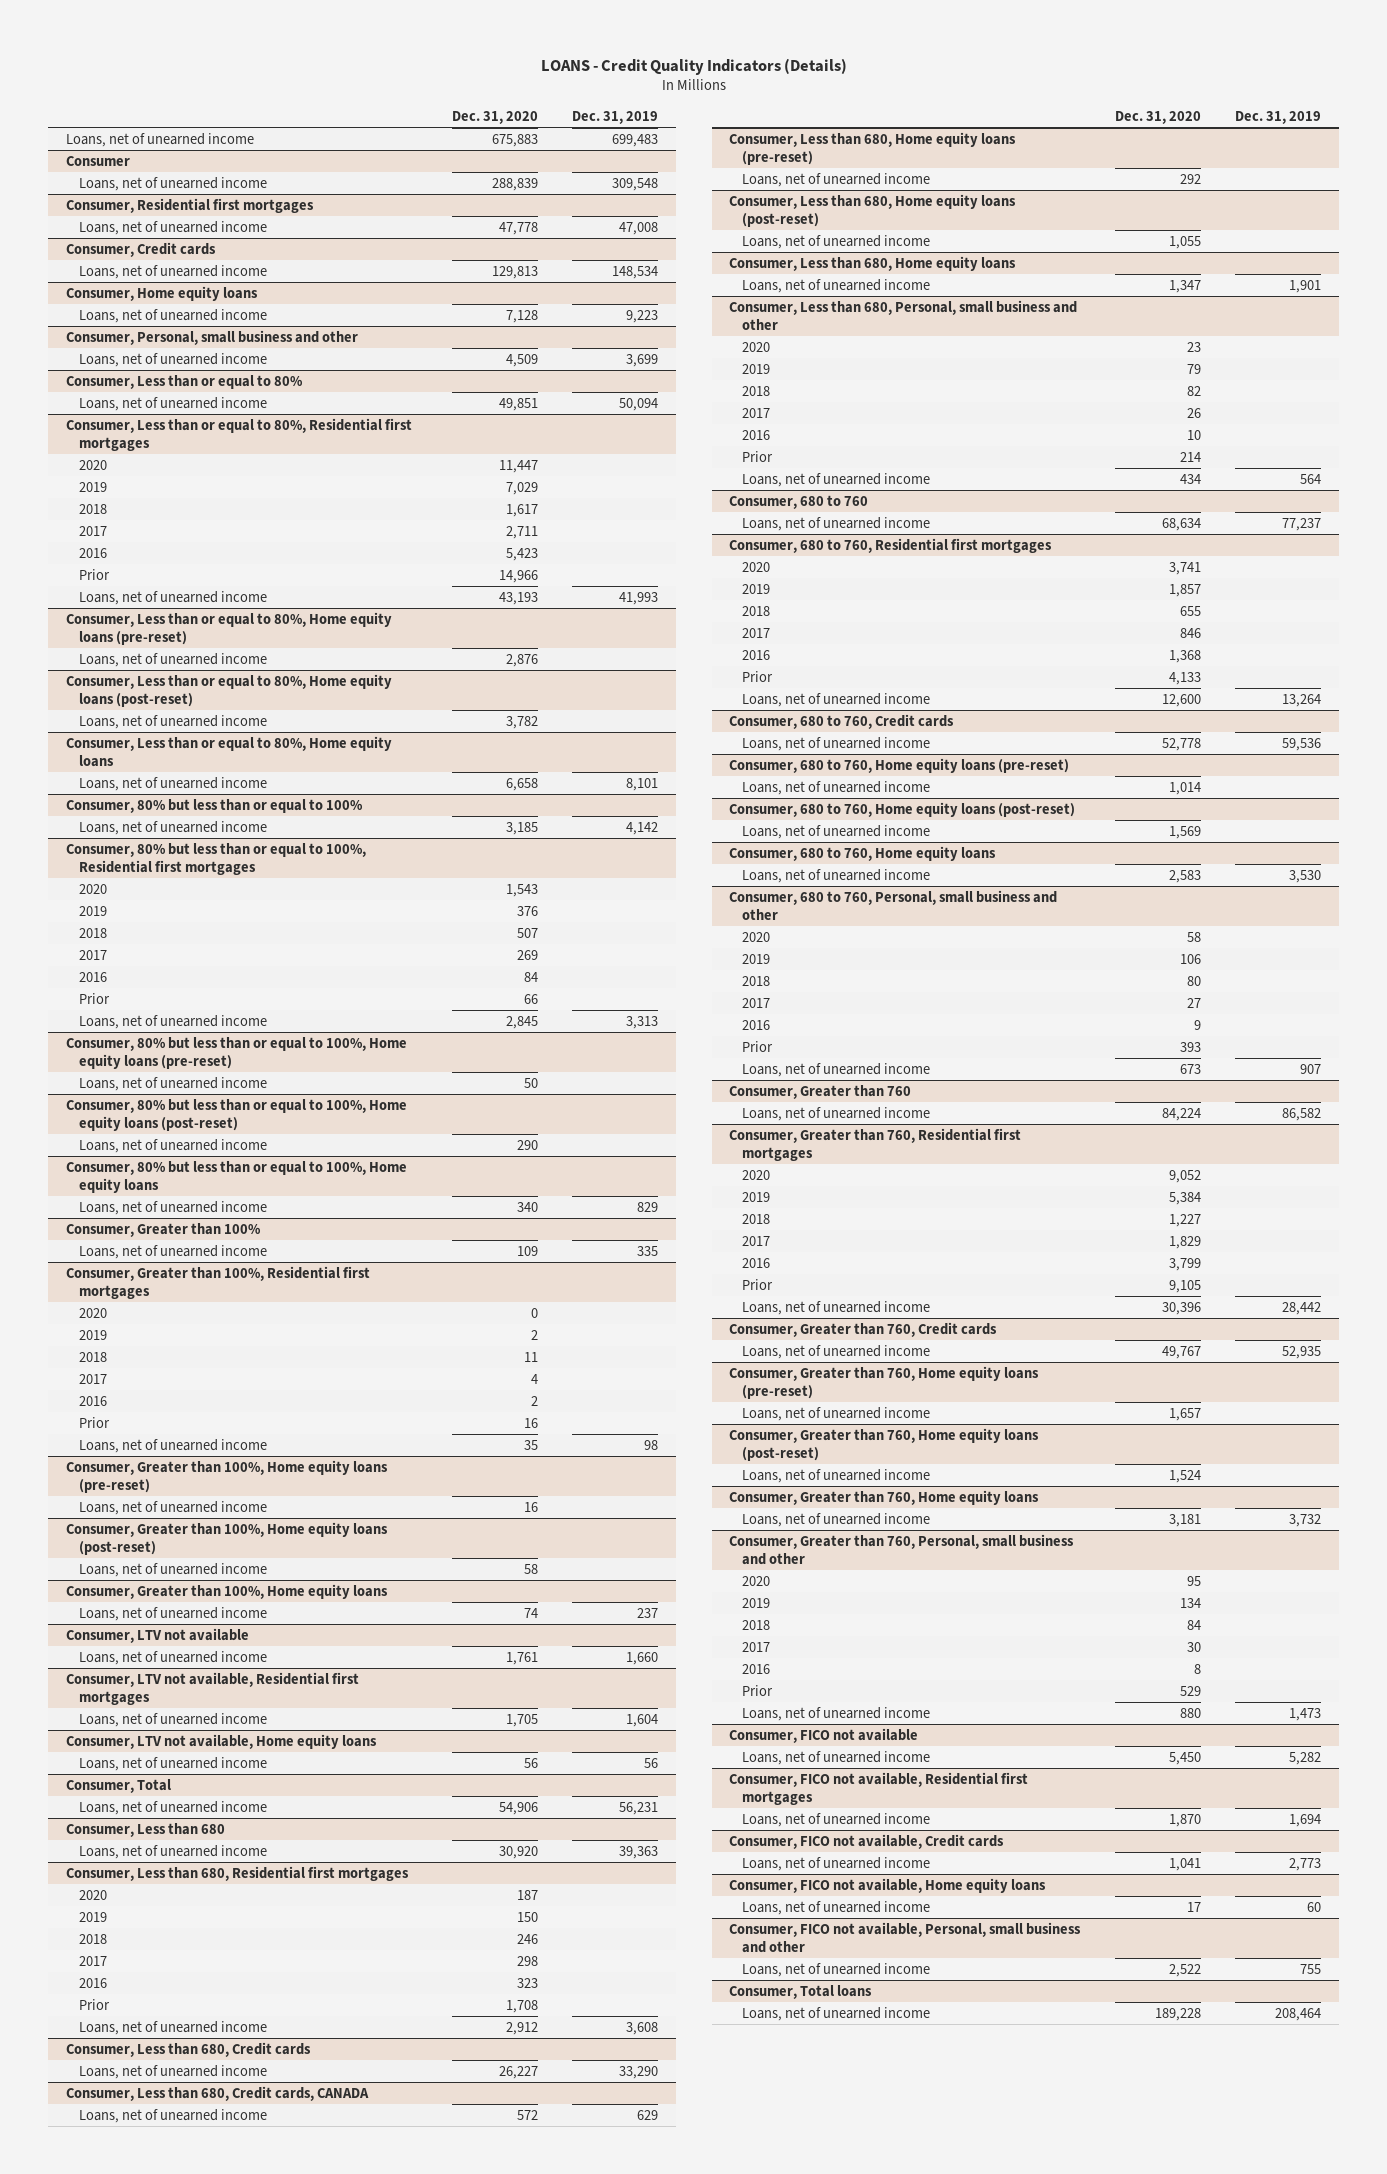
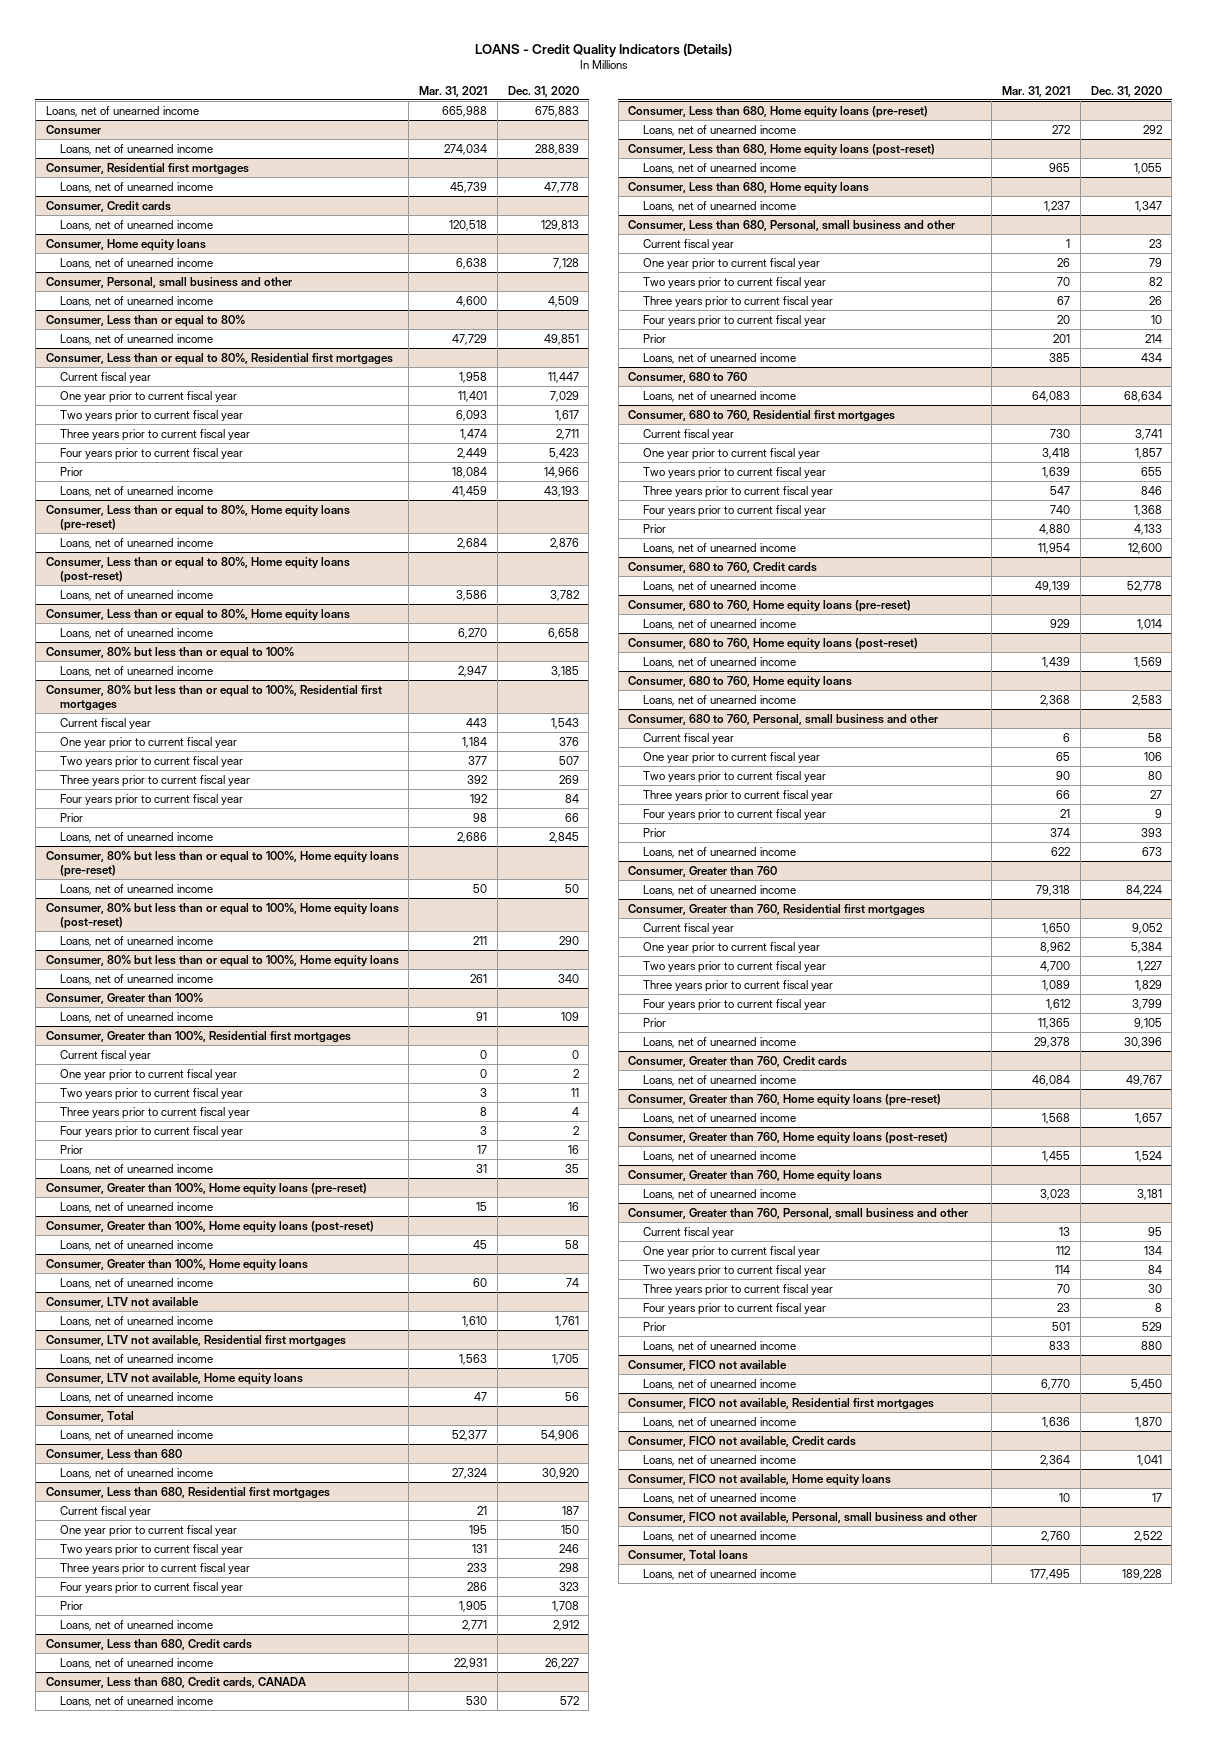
- | Dec. 31, 2020 | Dec. 31, 2019
+ | Mar. 31, 2021 | Dec. 31, 2020
@ Consumer, Less than or equal to 80%, Residential first mortgages
- 2020 | 11,447 |
- 2019 | 7,029 |
- 2018 | 1,617 |
- 2017 | 2,711 |
- 2016 | 5,423 |
+ Current fiscal year | 1,958 | 11,447
+ One year prior to current fiscal year | 11,401 | 7,029
+ Two years prior to current fiscal year | 6,093 | 1,617
+ Three years prior to current fiscal year | 1,474 | 2,711
+ Four years prior to current fiscal year | 2,449 | 5,423
@ Consumer, 80% but less than or equal to 100%, Residential first mortgages
- 2020 | 1,543 |
- 2019 | 376 |
- 2018 | 507 |
- 2017 | 269 |
- 2016 | 84 |
+ Current fiscal year | 443 | 1,543
+ One year prior to current fiscal year | 1,184 | 376
+ Two years prior to current fiscal year | 377 | 507
+ Three years prior to current fiscal year | 392 | 269
+ Four years prior to current fiscal year | 192 | 84
@ Consumer, Greater than 100%, Residential first mortgages
- 2020 | 0 |
- 2019 | 2 |
- 2018 | 11 |
- 2017 | 4 |
- 2016 | 2 |
+ Current fiscal year | 0 | 0
+ One year prior to current fiscal year | 0 | 2
+ Two years prior to current fiscal year | 3 | 11
+ Three years prior to current fiscal year | 8 | 4
+ Four years prior to current fiscal year | 3 | 2
@ Consumer, Less than 680, Residential first mortgages
- 2020 | 187 |
- 2019 | 150 |
- 2018 | 246 |
- 2017 | 298 |
- 2016 | 323 |
+ Current fiscal year | 21 | 187
+ One year prior to current fiscal year | 195 | 150
+ Two years prior to current fiscal year | 131 | 246
+ Three years prior to current fiscal year | 233 | 298
+ Four years prior to current fiscal year | 286 | 323
@ Consumer, Less than 680, Personal, small business and other
- 2020 | 23 |
- 2019 | 79 |
- 2018 | 82 |
- 2017 | 26 |
- 2016 | 10 |
+ Current fiscal year | 1 | 23
+ One year prior to current fiscal year | 26 | 79
+ Two years prior to current fiscal year | 70 | 82
+ Three years prior to current fiscal year | 67 | 26
+ Four years prior to current fiscal year | 20 | 10
@ Consumer, 680 to 760, Residential first mortgages
- 2020 | 3,741 |
- 2019 | 1,857 |
- 2018 | 655 |
- 2017 | 846 |
- 2016 | 1,368 |
+ Current fiscal year | 730 | 3,741
+ One year prior to current fiscal year | 3,418 | 1,857
+ Two years prior to current fiscal year | 1,639 | 655
+ Three years prior to current fiscal year | 547 | 846
+ Four years prior to current fiscal year | 740 | 1,368
@ Consumer, 680 to 760, Personal, small business and other
- 2020 | 58 |
- 2019 | 106 |
- 2018 | 80 |
- 2017 | 27 |
- 2016 | 9 |
+ Current fiscal year | 6 | 58
+ One year prior to current fiscal year | 65 | 106
+ Two years prior to current fiscal year | 90 | 80
+ Three years prior to current fiscal year | 66 | 27
+ Four years prior to current fiscal year | 21 | 9
@ Consumer, Greater than 760, Residential first mortgages
- 2020 | 9,052 |
- 2019 | 5,384 |
- 2018 | 1,227 |
- 2017 | 1,829 |
- 2016 | 3,799 |
+ Current fiscal year | 1,650 | 9,052
+ One year prior to current fiscal year | 8,962 | 5,384
+ Two years prior to current fiscal year | 4,700 | 1,227
+ Three years prior to current fiscal year | 1,089 | 1,829
+ Four years prior to current fiscal year | 1,612 | 3,799
@ Consumer, Greater than 760, Personal, small business and other
- 2020 | 95 |
- 2019 | 134 |
- 2018 | 84 |
- 2017 | 30 |
- 2016 | 8 |
+ Current fiscal year | 13 | 95
+ One year prior to current fiscal year | 112 | 134
+ Two years prior to current fiscal year | 114 | 84
+ Three years prior to current fiscal year | 70 | 30
+ Four years prior to current fiscal year | 23 | 8

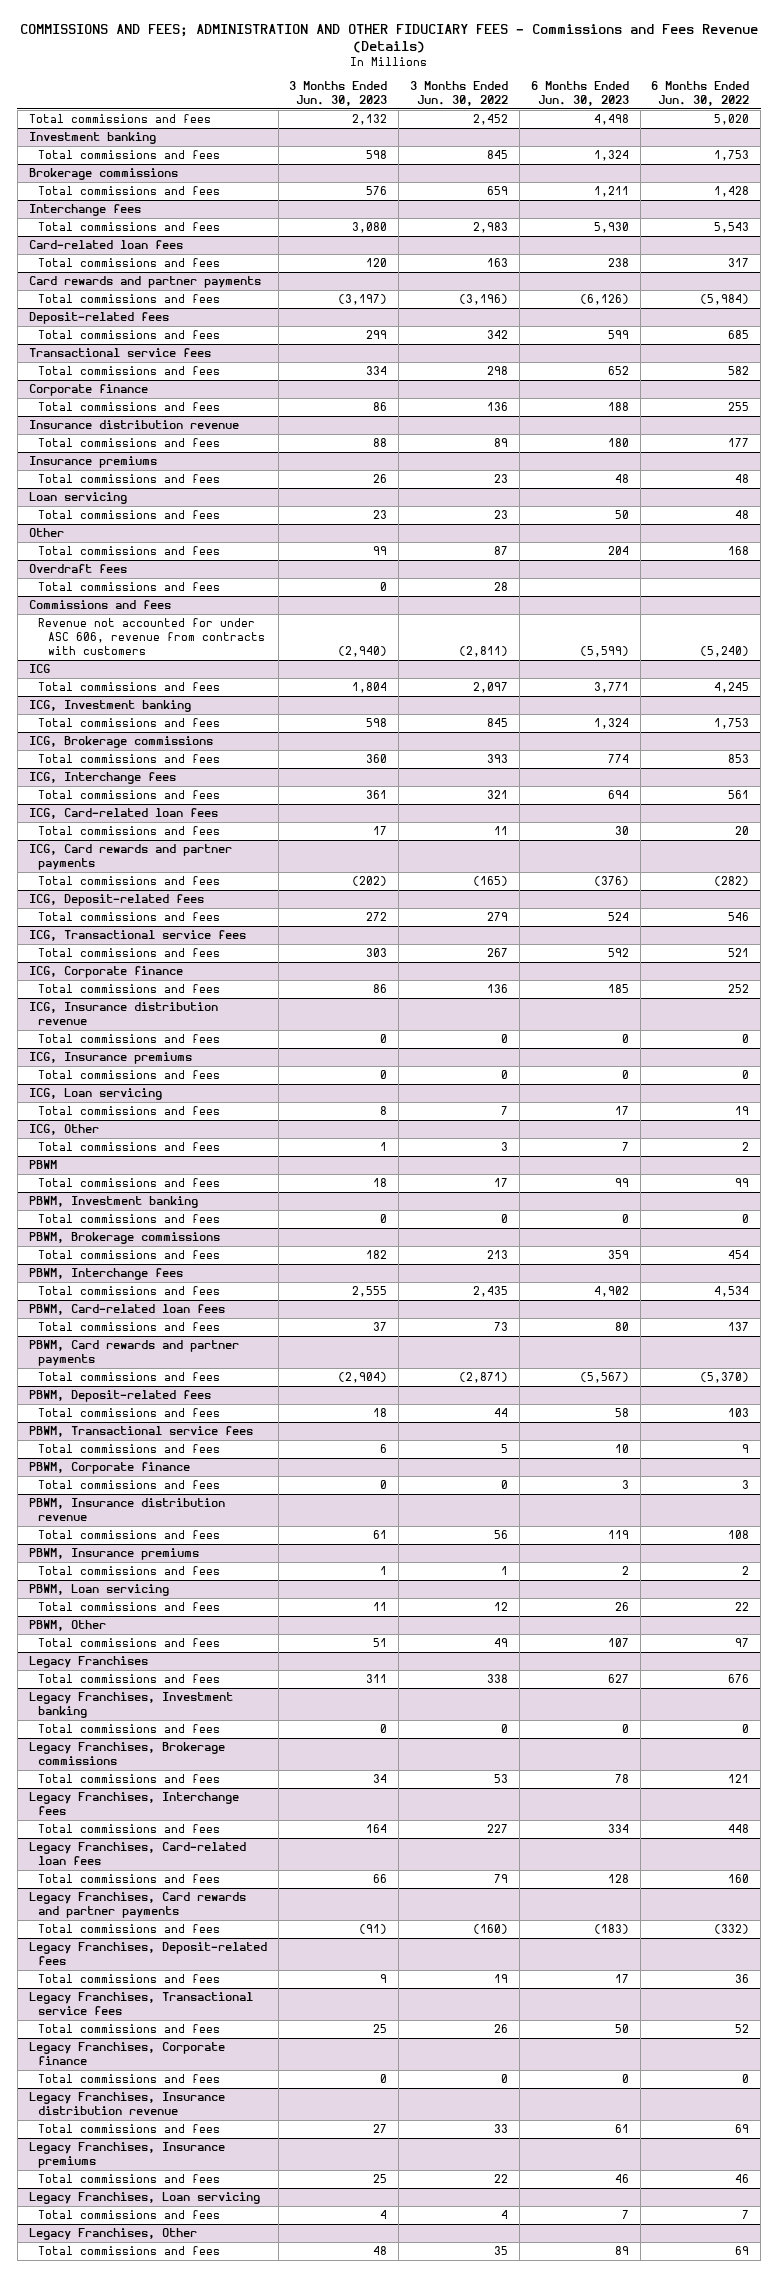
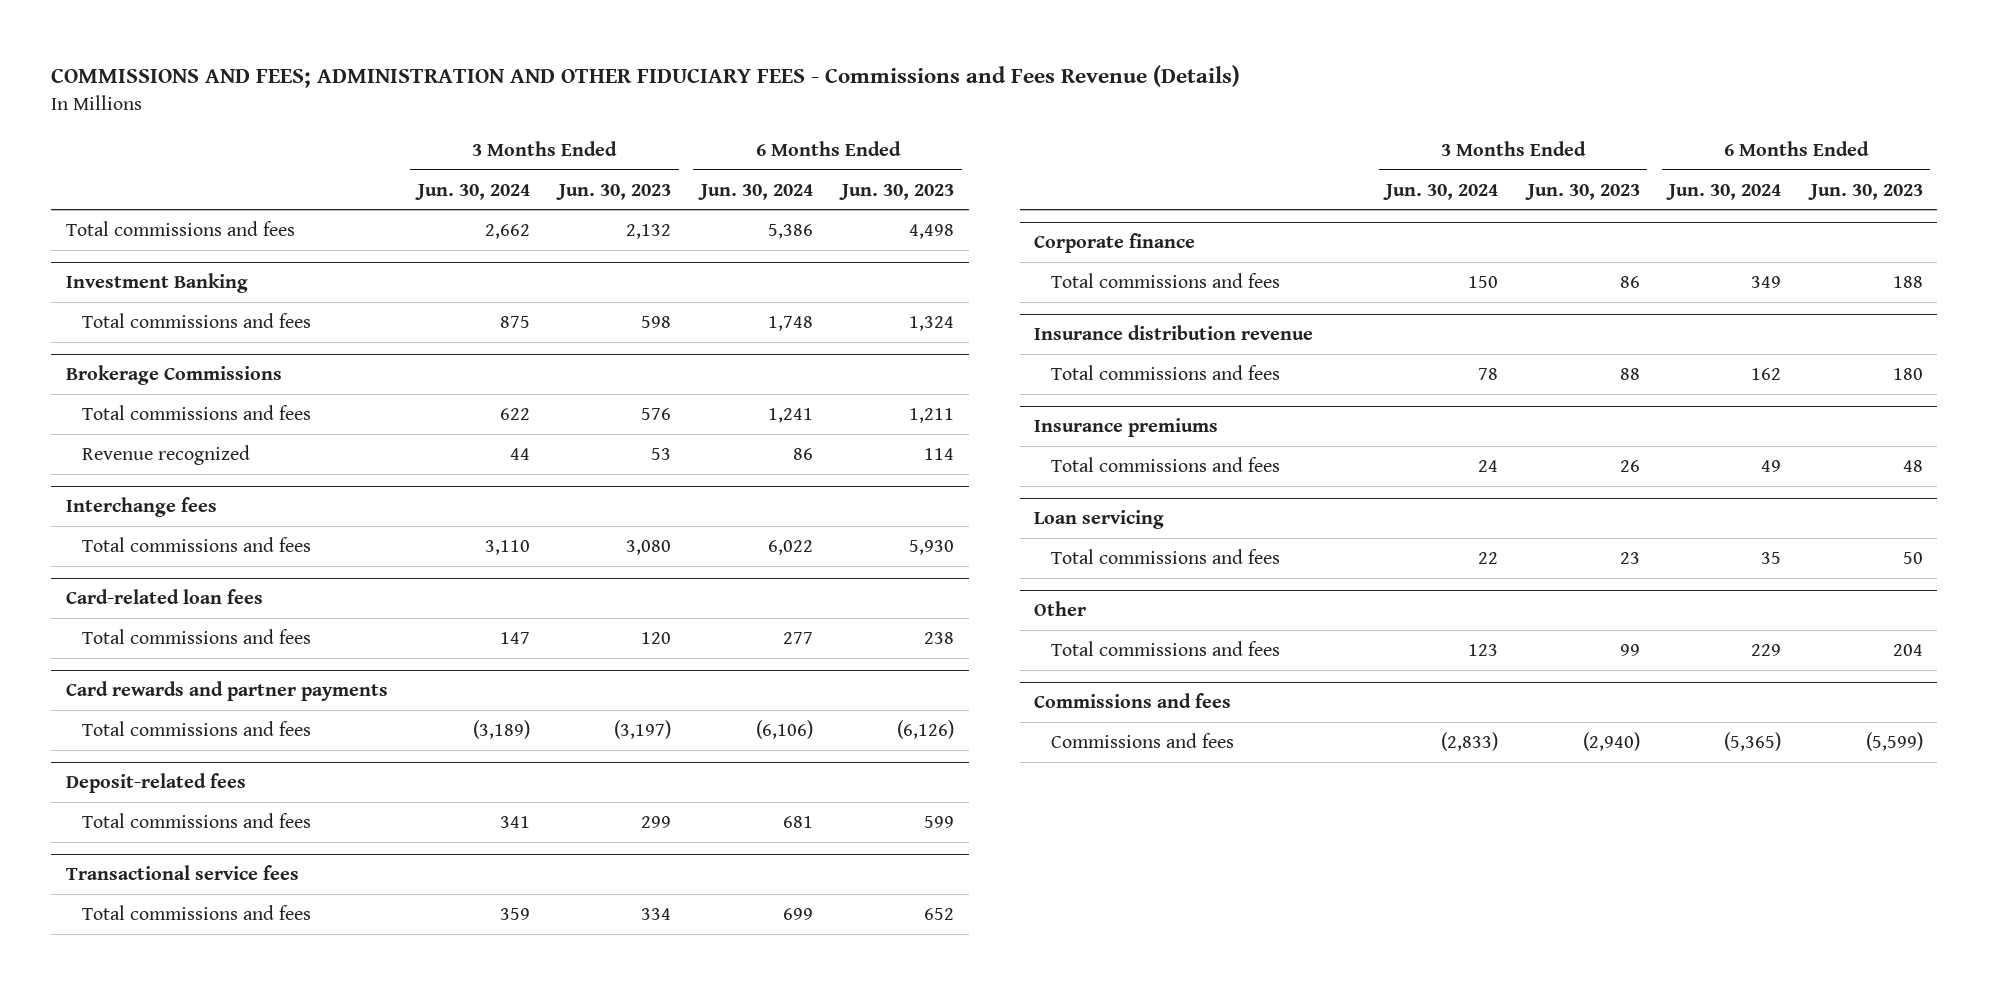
- | 3 Months Ended Jun. 30, 2023 | 3 Months Ended Jun. 30, 2022 | 6 Months Ended Jun. 30, 2023 | 6 Months Ended Jun. 30, 2022
+ | 3 Months Ended Jun. 30, 2024 | 3 Months Ended Jun. 30, 2023 | 6 Months Ended Jun. 30, 2024 | 6 Months Ended Jun. 30, 2023
- Investment banking
+ Investment Banking
- Brokerage commissions
+ Brokerage Commissions
+ Revenue recognized | 44 | 53 | 86 | 114
- Overdraft fees
- Total commissions and fees | 0 | 28 | |
@ Commissions and fees
- Revenue not accounted for under ASC 606, revenue from contracts with customers | (2,940) | (2,811) | (5,599) | (5,240)
- ICG
- Total commissions and fees | 1,804 | 2,097 | 3,771 | 4,245
- ICG, Investment banking
- Total commissions and fees | 598 | 845 | 1,324 | 1,753
- ICG, Brokerage commissions
- Total commissions and fees | 360 | 393 | 774 | 853
- ICG, Interchange fees
- Total commissions and fees | 361 | 321 | 694 | 561
- ICG, Card-related loan fees
- Total commissions and fees | 17 | 11 | 30 | 20
- ICG, Card rewards and partner payments
- Total commissions and fees | (202) | (165) | (376) | (282)
- ICG, Deposit-related fees
- Total commissions and fees | 272 | 279 | 524 | 546
- ICG, Transactional service fees
- Total commissions and fees | 303 | 267 | 592 | 521
- ICG, Corporate finance
- Total commissions and fees | 86 | 136 | 185 | 252
- ICG, Insurance distribution revenue
- Total commissions and fees | 0 | 0 | 0 | 0
- ICG, Insurance premiums
- Total commissions and fees | 0 | 0 | 0 | 0
- ICG, Loan servicing
- Total commissions and fees | 8 | 7 | 17 | 19
- ICG, Other
- Total commissions and fees | 1 | 3 | 7 | 2
- PBWM
- Total commissions and fees | 18 | 17 | 99 | 99
- PBWM, Investment banking
- Total commissions and fees | 0 | 0 | 0 | 0
- PBWM, Brokerage commissions
- Total commissions and fees | 182 | 213 | 359 | 454
- PBWM, Interchange fees
- Total commissions and fees | 2,555 | 2,435 | 4,902 | 4,534
- PBWM, Card-related loan fees
- Total commissions and fees | 37 | 73 | 80 | 137
- PBWM, Card rewards and partner payments
- Total commissions and fees | (2,904) | (2,871) | (5,567) | (5,370)
- PBWM, Deposit-related fees
- Total commissions and fees | 18 | 44 | 58 | 103
- PBWM, Transactional service fees
- Total commissions and fees | 6 | 5 | 10 | 9
- PBWM, Corporate finance
- Total commissions and fees | 0 | 0 | 3 | 3
- PBWM, Insurance distribution revenue
- Total commissions and fees | 61 | 56 | 119 | 108
- PBWM, Insurance premiums
- Total commissions and fees | 1 | 1 | 2 | 2
- PBWM, Loan servicing
- Total commissions and fees | 11 | 12 | 26 | 22
- PBWM, Other
- Total commissions and fees | 51 | 49 | 107 | 97
- Legacy Franchises
- Total commissions and fees | 311 | 338 | 627 | 676
- Legacy Franchises, Investment banking
- Total commissions and fees | 0 | 0 | 0 | 0
- Legacy Franchises, Brokerage commissions
- Total commissions and fees | 34 | 53 | 78 | 121
- Legacy Franchises, Interchange fees
- Total commissions and fees | 164 | 227 | 334 | 448
- Legacy Franchises, Card-related loan fees
- Total commissions and fees | 66 | 79 | 128 | 160
- Legacy Franchises, Card rewards and partner payments
- Total commissions and fees | (91) | (160) | (183) | (332)
- Legacy Franchises, Deposit-related fees
- Total commissions and fees | 9 | 19 | 17 | 36
- Legacy Franchises, Transactional service fees
- Total commissions and fees | 25 | 26 | 50 | 52
- Legacy Franchises, Corporate finance
- Total commissions and fees | 0 | 0 | 0 | 0
- Legacy Franchises, Insurance distribution revenue
- Total commissions and fees | 27 | 33 | 61 | 69
- Legacy Franchises, Insurance premiums
- Total commissions and fees | 25 | 22 | 46 | 46
- Legacy Franchises, Loan servicing
- Total commissions and fees | 4 | 4 | 7 | 7
- Legacy Franchises, Other
- Total commissions and fees | 48 | 35 | 89 | 69
@ Commissions and fees
+ Commissions and fees | (2,833) | (2,940) | (5,365) | (5,599)

